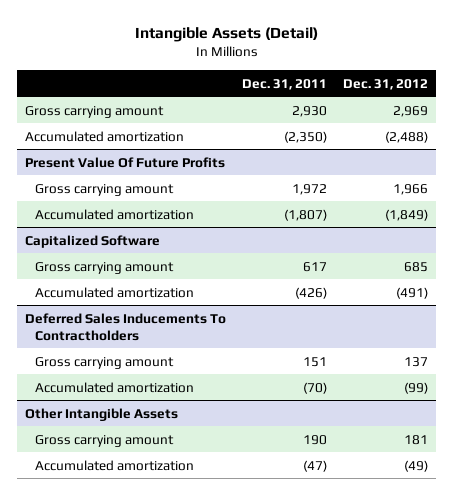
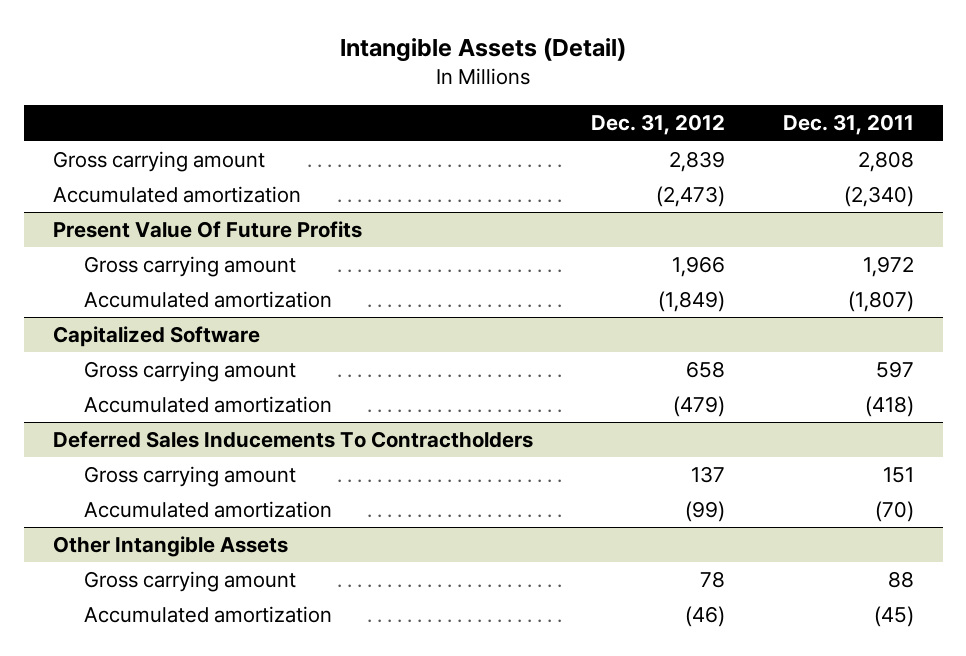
- | Dec. 31, 2011 | Dec. 31, 2012
+ | Dec. 31, 2012 | Dec. 31, 2011
- Gross carrying amount | 2,930 | 2,969
- Accumulated amortization | (2,350) | (2,488)
+ Gross carrying amount | 2,839 | 2,808
+ Accumulated amortization | (2,473) | (2,340)
@ Capitalized Software
- Gross carrying amount | 617 | 685
- Accumulated amortization | (426) | (491)
+ Gross carrying amount | 658 | 597
+ Accumulated amortization | (479) | (418)
@ Other Intangible Assets
- Gross carrying amount | 190 | 181
- Accumulated amortization | (47) | (49)
+ Gross carrying amount | 78 | 88
+ Accumulated amortization | (46) | (45)

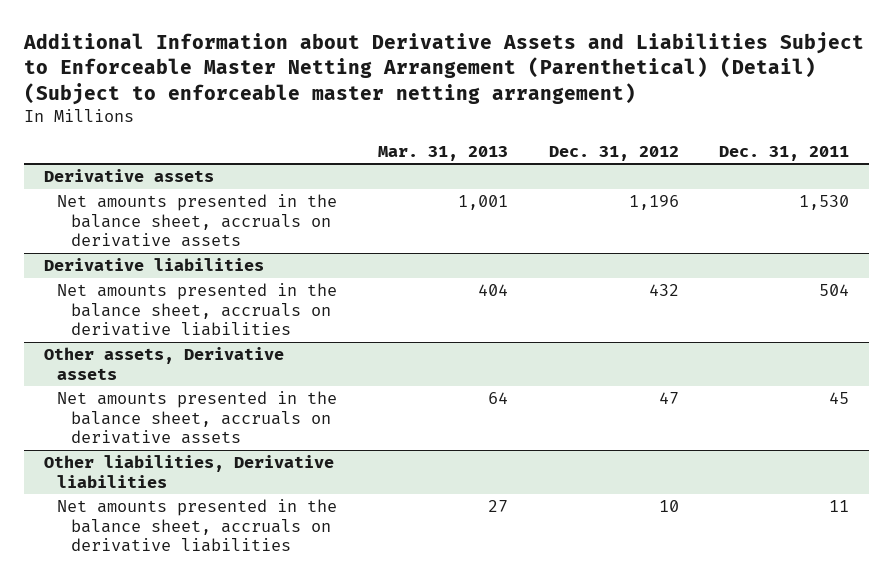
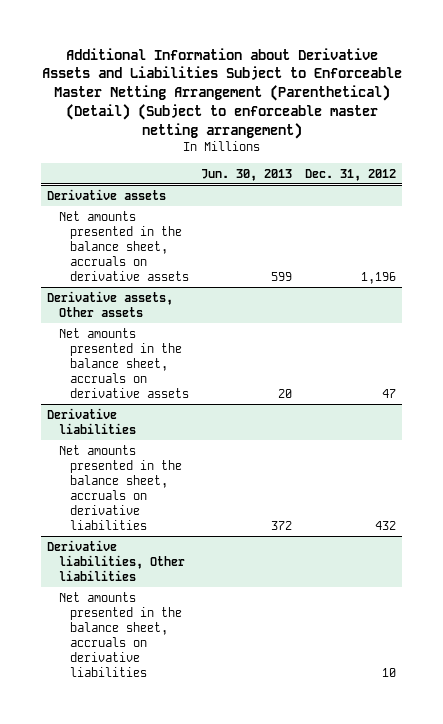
- | Mar. 31, 2013 | Dec. 31, 2012 | Dec. 31, 2011
+ | Jun. 30, 2013 | Dec. 31, 2012
+ Derivative assets, Other assets
+ Net amounts presented in the balance sheet, accruals on derivative assets | 20 | 47
- Other assets, Derivative assets
- Net amounts presented in the balance sheet, accruals on derivative assets | 64 | 47 | 45
- Other liabilities, Derivative liabilities
+ Derivative liabilities, Other liabilities

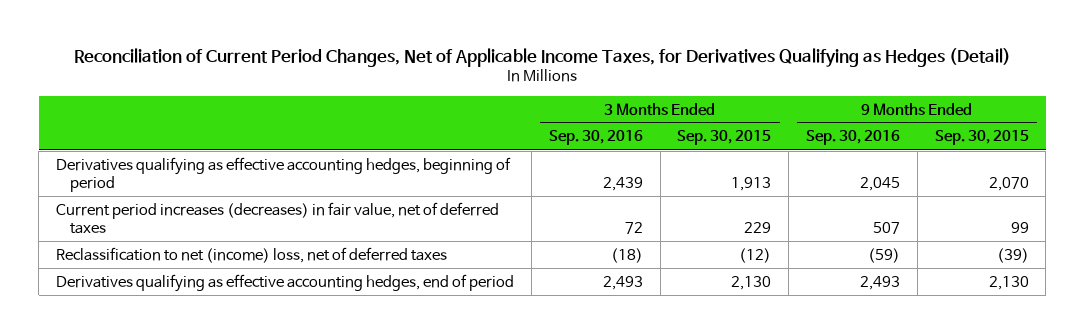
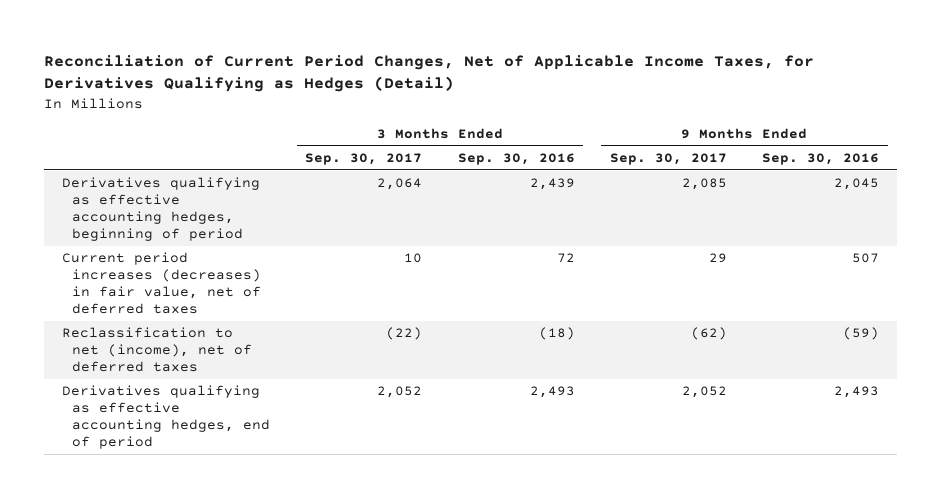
- | 3 Months Ended Sep. 30, 2016 | 3 Months Ended Sep. 30, 2015 | 9 Months Ended Sep. 30, 2016 | 9 Months Ended Sep. 30, 2015
+ | 3 Months Ended Sep. 30, 2017 | 3 Months Ended Sep. 30, 2016 | 9 Months Ended Sep. 30, 2017 | 9 Months Ended Sep. 30, 2016
- Reclassification to net (income) loss, net of deferred taxes | (18) | (12) | (59) | (39)
+ Reclassification to net (income), net of deferred taxes | (22) | (18) | (62) | (59)

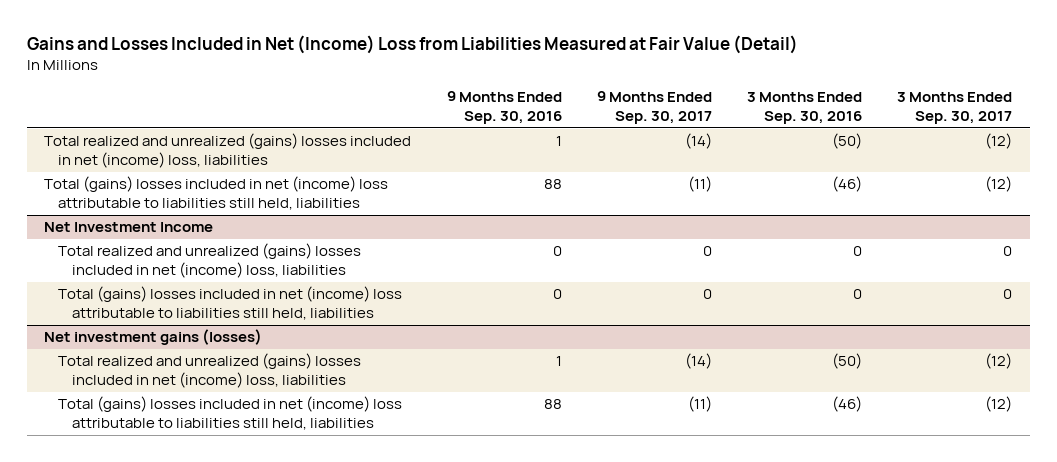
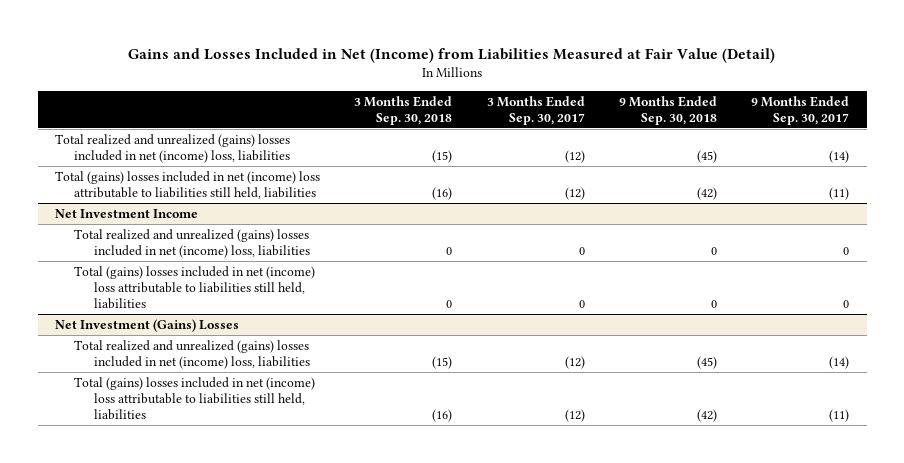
- Gains and Losses Included in Net (Income) Loss from Liabilities Measured at Fair Value (Detail)
+ Gains and Losses Included in Net (Income) from Liabilities Measured at Fair Value (Detail)
- | 9 Months Ended Sep. 30, 2016 | 9 Months Ended Sep. 30, 2017 | 3 Months Ended Sep. 30, 2016 | 3 Months Ended Sep. 30, 2017
+ | 3 Months Ended Sep. 30, 2018 | 3 Months Ended Sep. 30, 2017 | 9 Months Ended Sep. 30, 2018 | 9 Months Ended Sep. 30, 2017
- Net investment gains (losses)
+ Net Investment (Gains) Losses

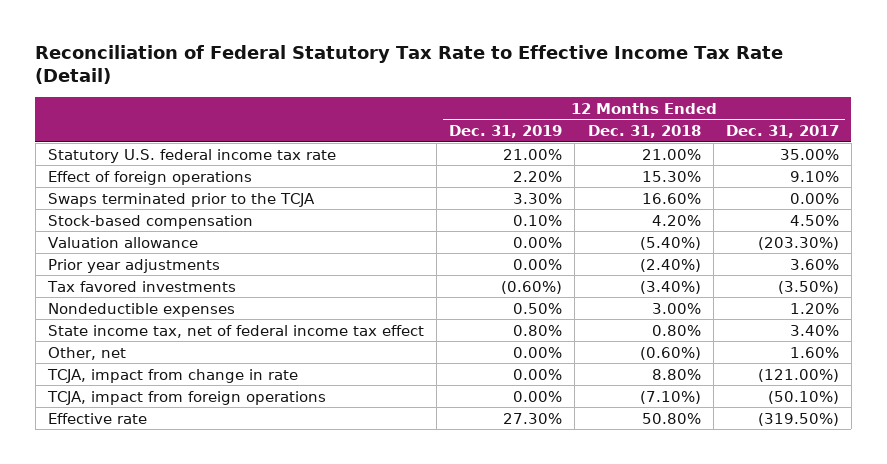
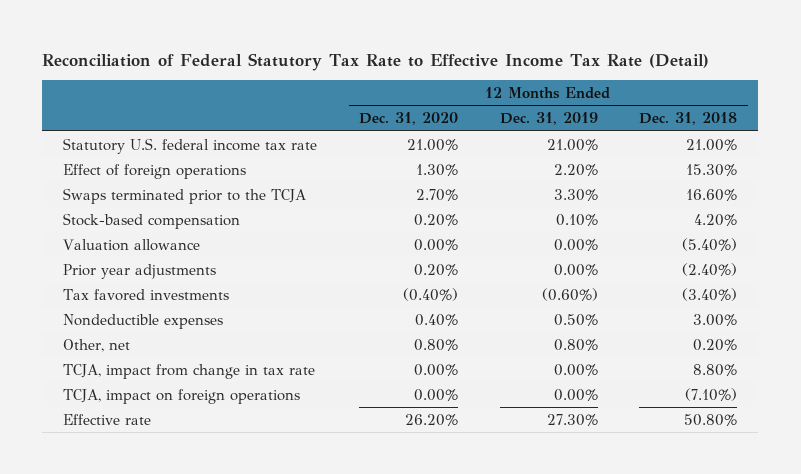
- | 12 Months Ended Dec. 31, 2019 | 12 Months Ended Dec. 31, 2018 | 12 Months Ended Dec. 31, 2017
+ | 12 Months Ended Dec. 31, 2020 | 12 Months Ended Dec. 31, 2019 | 12 Months Ended Dec. 31, 2018
- State income tax, net of federal income tax effect | 0.80% | 0.80% | 3.40%
- Other, net | 0.00% | (0.60%) | 1.60%
- TCJA, impact from change in rate | 0.00% | 8.80% | (121.00%)
- TCJA, impact from foreign operations | 0.00% | (7.10%) | (50.10%)
+ Other, net | 0.80% | 0.80% | 0.20%
+ TCJA, impact from change in tax rate | 0.00% | 0.00% | 8.80%
+ TCJA, impact on foreign operations | 0.00% | 0.00% | (7.10%)

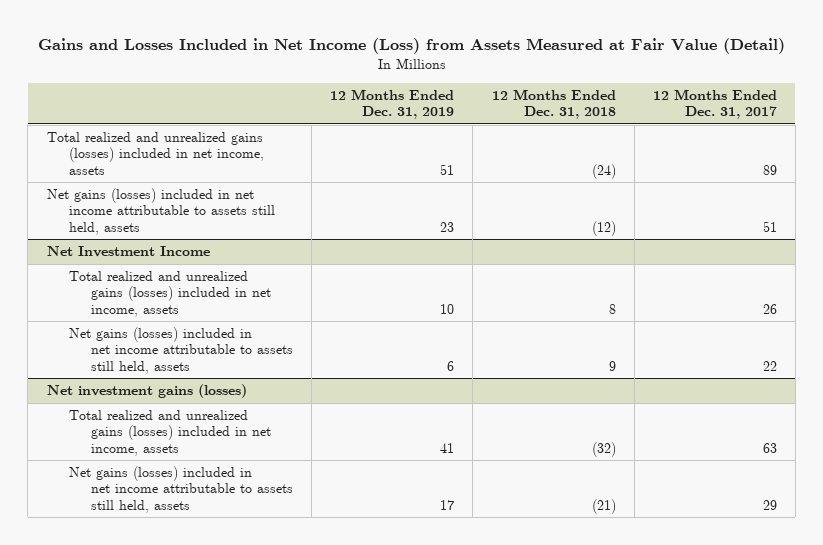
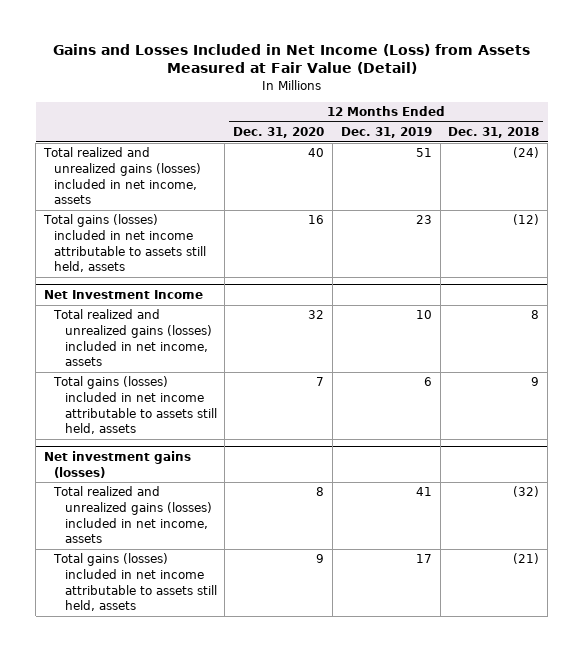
- | 12 Months Ended Dec. 31, 2019 | 12 Months Ended Dec. 31, 2018 | 12 Months Ended Dec. 31, 2017
+ | 12 Months Ended Dec. 31, 2020 | 12 Months Ended Dec. 31, 2019 | 12 Months Ended Dec. 31, 2018
- Net gains (losses) included in net income attributable to assets still held, assets | 23 | (12) | 51
+ Total gains (losses) included in net income attributable to assets still held, assets | 16 | 23 | (12)
@ Net Investment Income
- Net gains (losses) included in net income attributable to assets still held, assets | 6 | 9 | 22
+ Total gains (losses) included in net income attributable to assets still held, assets | 7 | 6 | 9
@ Net investment gains (losses)
- Net gains (losses) included in net income attributable to assets still held, assets | 17 | (21) | 29
+ Total gains (losses) included in net income attributable to assets still held, assets | 9 | 17 | (21)

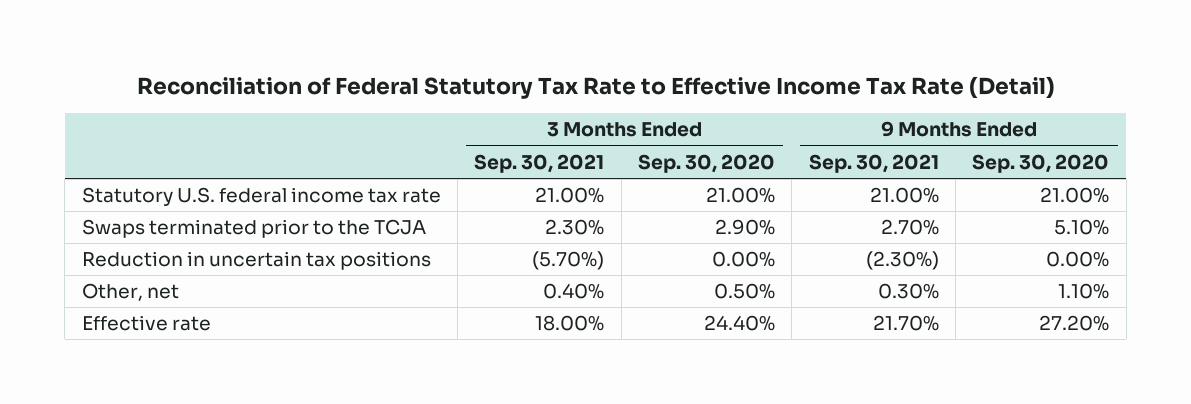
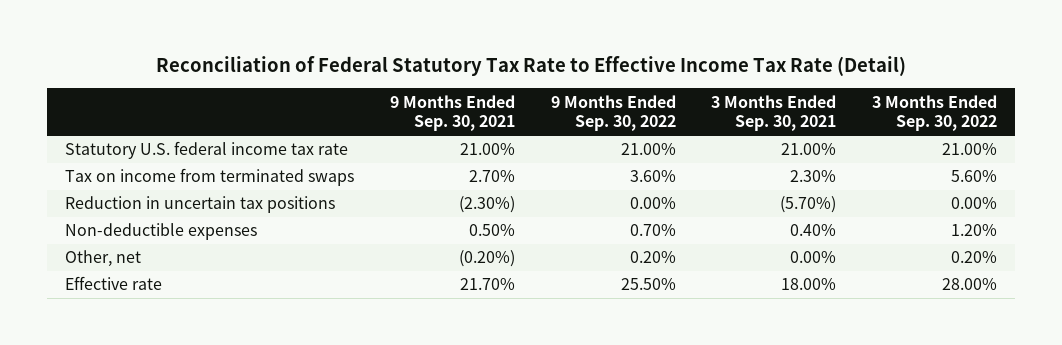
- | 3 Months Ended Sep. 30, 2021 | 3 Months Ended Sep. 30, 2020 | 9 Months Ended Sep. 30, 2021 | 9 Months Ended Sep. 30, 2020
+ | 9 Months Ended Sep. 30, 2021 | 9 Months Ended Sep. 30, 2022 | 3 Months Ended Sep. 30, 2021 | 3 Months Ended Sep. 30, 2022
- Swaps terminated prior to the TCJA | 2.30% | 2.90% | 2.70% | 5.10%
+ Tax on income from terminated swaps | 2.70% | 3.60% | 2.30% | 5.60%
- Other, net | 0.40% | 0.50% | 0.30% | 1.10%
+ Non-deductible expenses | 0.50% | 0.70% | 0.40% | 1.20%
+ Other, net | (0.20%) | 0.20% | 0.00% | 0.20%

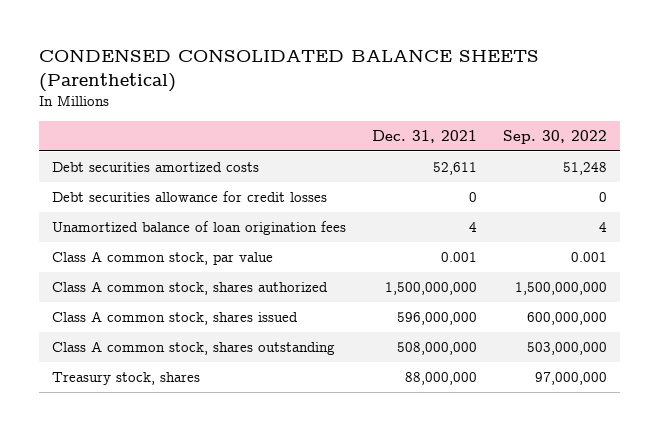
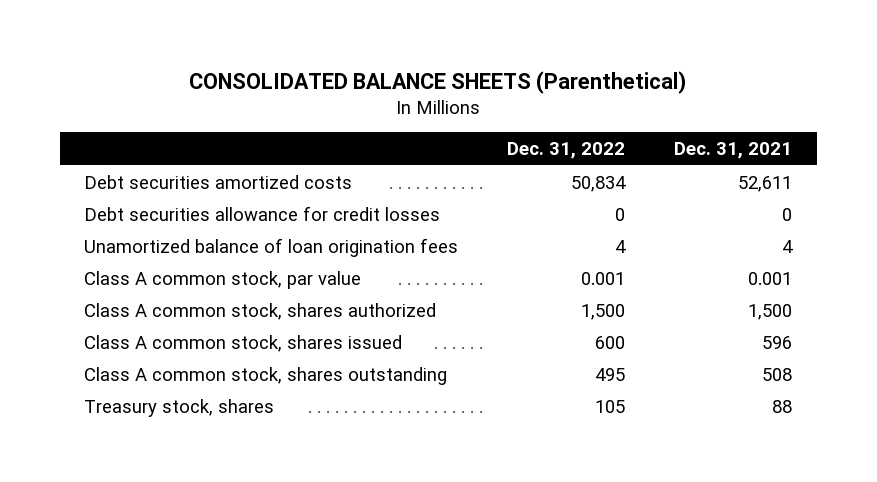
- CONDENSED CONSOLIDATED BALANCE SHEETS (Parenthetical)
+ CONSOLIDATED BALANCE SHEETS (Parenthetical)
- | Dec. 31, 2021 | Sep. 30, 2022
+ | Dec. 31, 2022 | Dec. 31, 2021
- Class A common stock, shares authorized | 1,500,000,000 | 1,500,000,000
- Class A common stock, shares issued | 596,000,000 | 600,000,000
- Class A common stock, shares outstanding | 508,000,000 | 503,000,000
- Treasury stock, shares | 88,000,000 | 97,000,000
+ Class A common stock, shares authorized | 1,500 | 1,500
+ Class A common stock, shares issued | 600 | 596
+ Class A common stock, shares outstanding | 495 | 508
+ Treasury stock, shares | 105 | 88

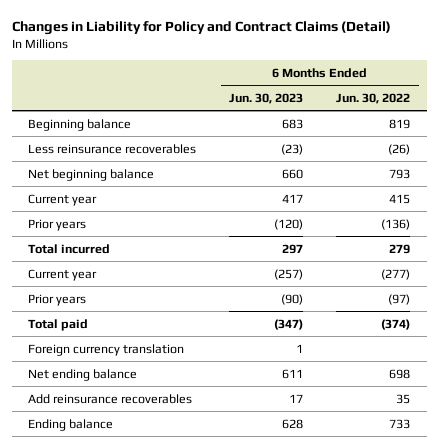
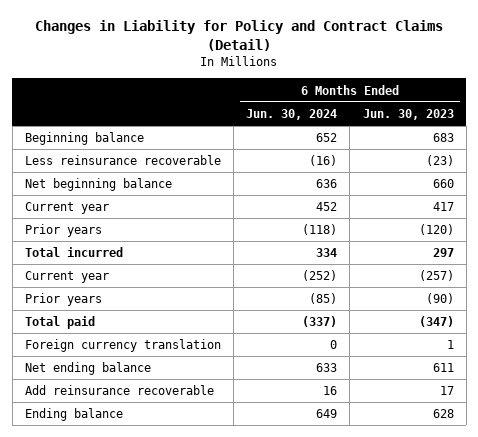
- | 6 Months Ended Jun. 30, 2023 | 6 Months Ended Jun. 30, 2022
+ | 6 Months Ended Jun. 30, 2024 | 6 Months Ended Jun. 30, 2023
- Less reinsurance recoverables | (23) | (26)
+ Less reinsurance recoverable | (16) | (23)
- Add reinsurance recoverables | 17 | 35
+ Add reinsurance recoverable | 16 | 17

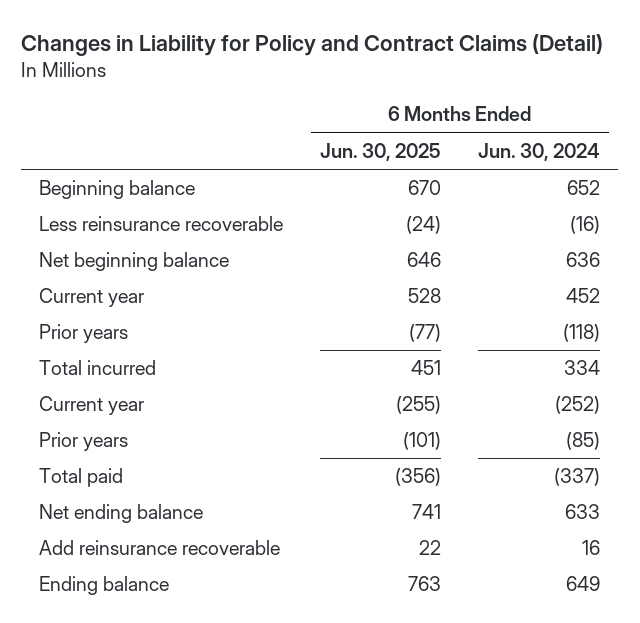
- | 6 Months Ended Jun. 30, 2024 | 6 Months Ended Jun. 30, 2023
+ | 6 Months Ended Jun. 30, 2025 | 6 Months Ended Jun. 30, 2024
- Foreign currency translation | 0 | 1

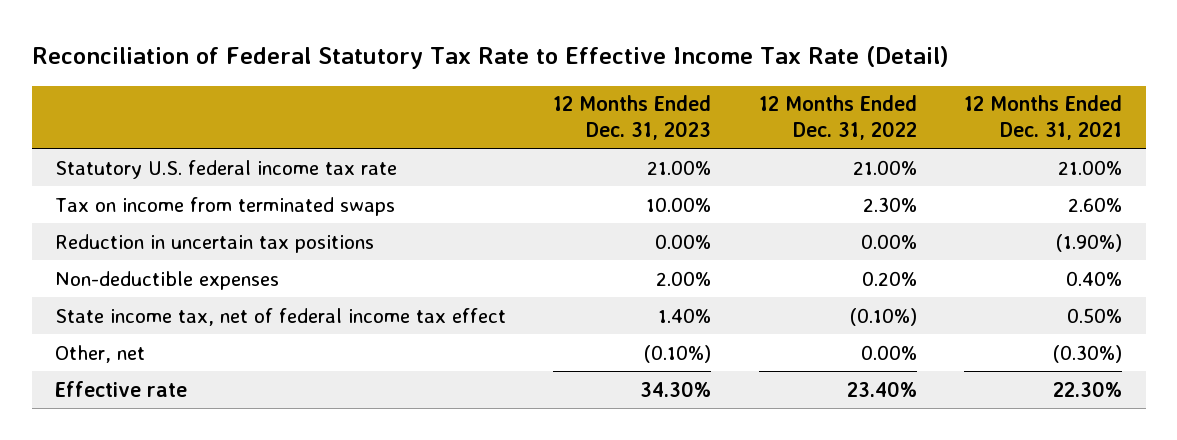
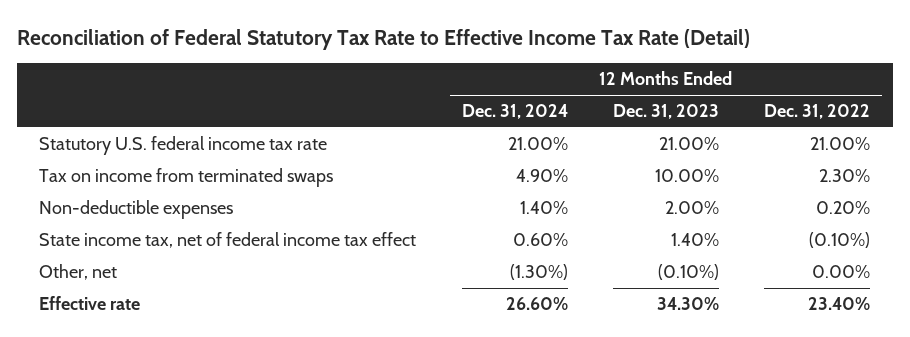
- | 12 Months Ended Dec. 31, 2023 | 12 Months Ended Dec. 31, 2022 | 12 Months Ended Dec. 31, 2021
+ | 12 Months Ended Dec. 31, 2024 | 12 Months Ended Dec. 31, 2023 | 12 Months Ended Dec. 31, 2022
- Reduction in uncertain tax positions | 0.00% | 0.00% | (1.90%)

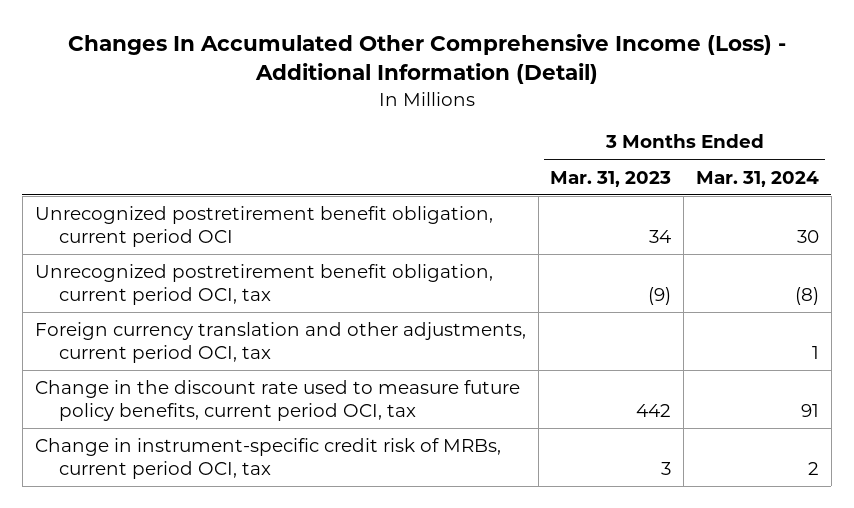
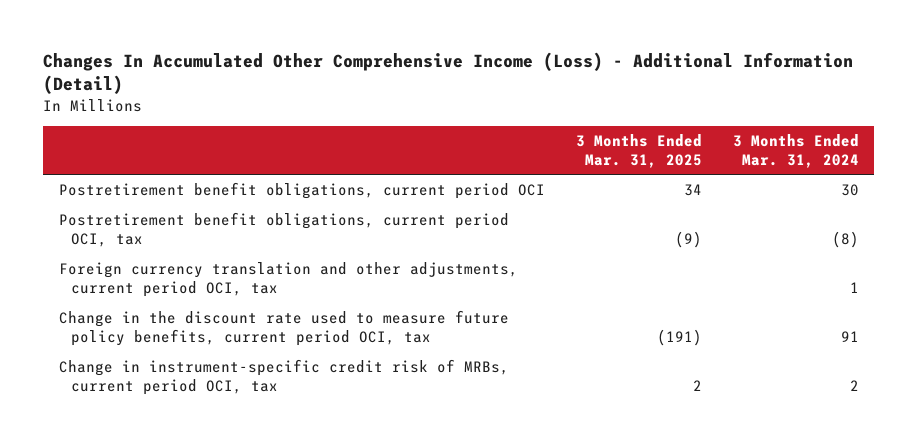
- | 3 Months Ended Mar. 31, 2023 | 3 Months Ended Mar. 31, 2024
+ | 3 Months Ended Mar. 31, 2025 | 3 Months Ended Mar. 31, 2024
- Unrecognized postretirement benefit obligation, current period OCI | 34 | 30
- Unrecognized postretirement benefit obligation, current period OCI, tax | (9) | (8)
+ Postretirement benefit obligations, current period OCI | 34 | 30
+ Postretirement benefit obligations, current period OCI, tax | (9) | (8)

